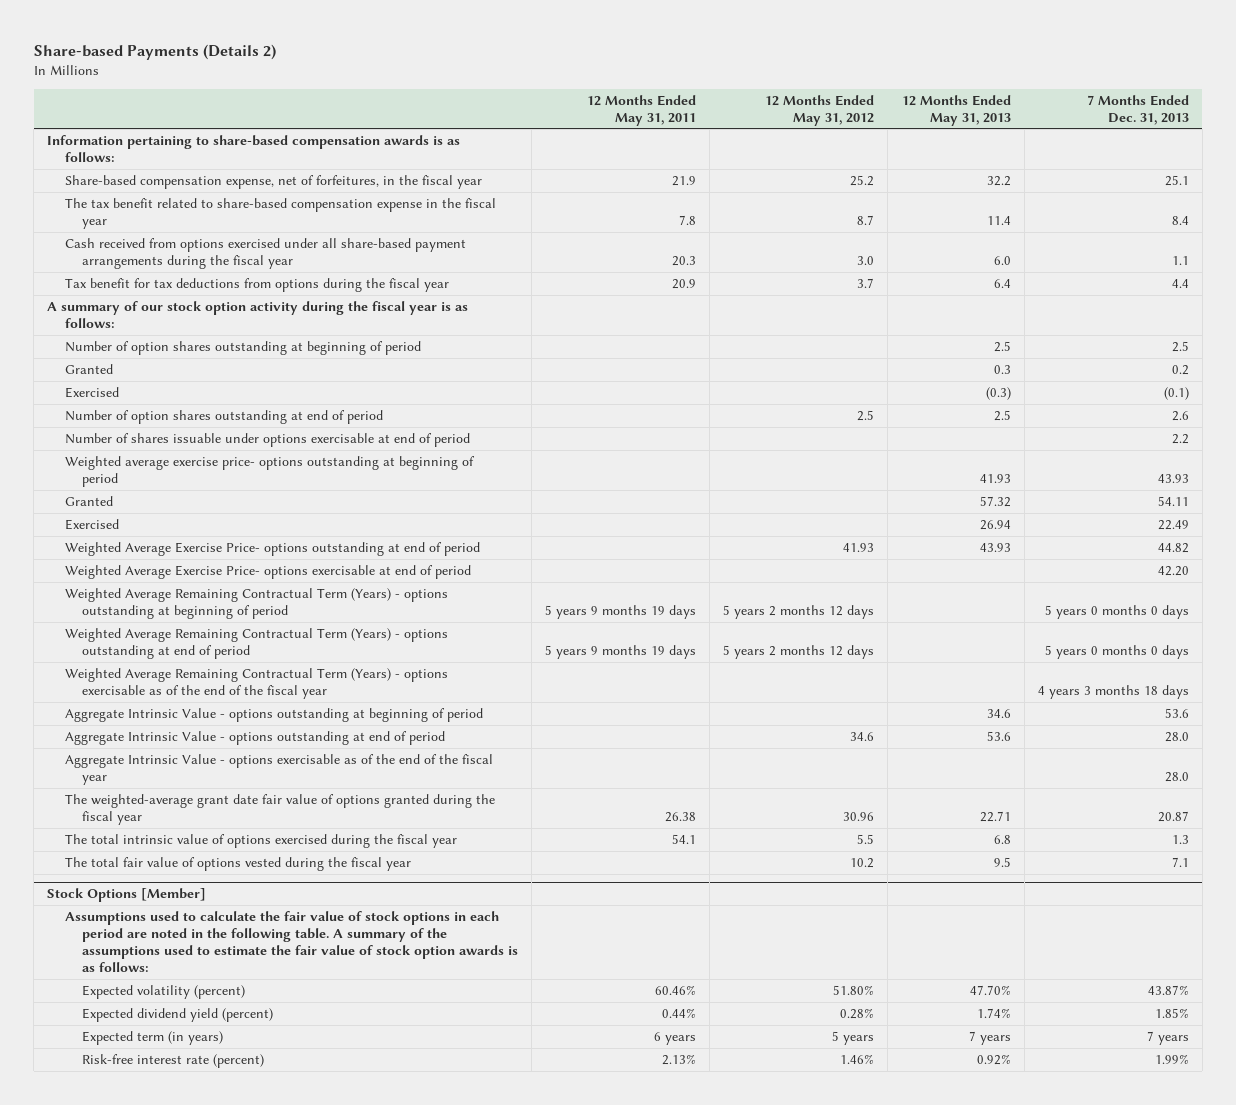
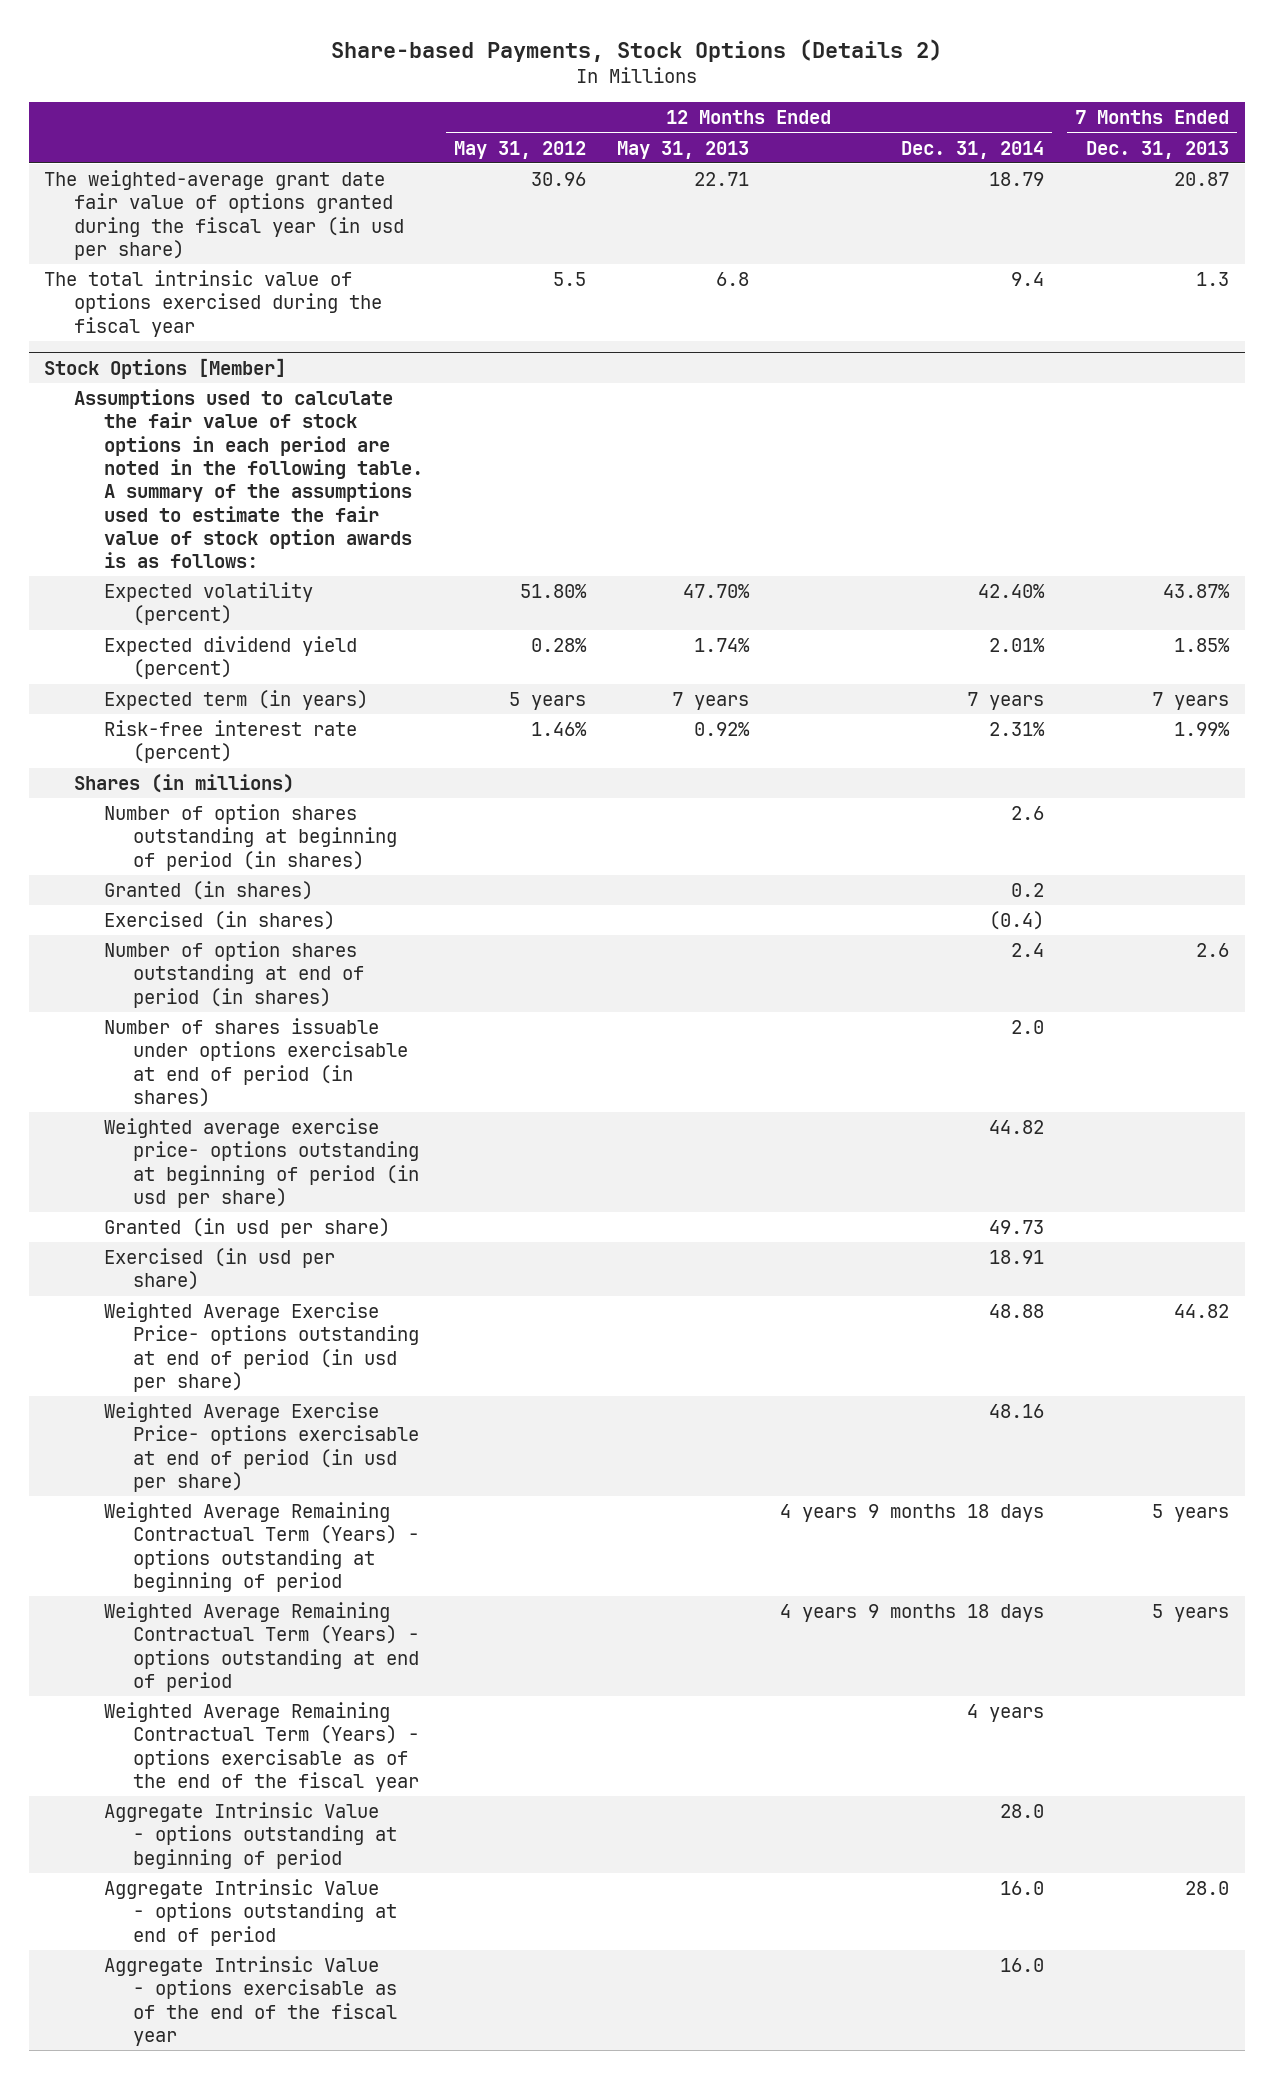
- Share-based Payments (Details 2)
+ Share-based Payments, Stock Options (Details 2)
- | 12 Months Ended May 31, 2011 | 12 Months Ended May 31, 2012 | 12 Months Ended May 31, 2013 | 7 Months Ended Dec. 31, 2013
+ | 12 Months Ended May 31, 2012 | 12 Months Ended May 31, 2013 | 12 Months Ended Dec. 31, 2014 | 7 Months Ended Dec. 31, 2013
- Information pertaining to share-based compensation awards is as follows:
- Share-based compensation expense, net of forfeitures, in the fiscal year | 21.9 | 25.2 | 32.2 | 25.1
- The tax benefit related to share-based compensation expense in the fiscal year | 7.8 | 8.7 | 11.4 | 8.4
- Cash received from options exercised under all share-based payment arrangements during the fiscal year | 20.3 | 3.0 | 6.0 | 1.1
- Tax benefit for tax deductions from options during the fiscal year | 20.9 | 3.7 | 6.4 | 4.4
- A summary of our stock option activity during the fiscal year is as follows:
- Number of option shares outstanding at beginning of period | | | 2.5 | 2.5
- Granted | | | 0.3 | 0.2
- Exercised | | | (0.3) | (0.1)
- Number of option shares outstanding at end of period | | 2.5 | 2.5 | 2.6
- Number of shares issuable under options exercisable at end of period | | | | 2.2
- Weighted average exercise price- options outstanding at beginning of period | | | 41.93 | 43.93
- Granted | | | 57.32 | 54.11
- Exercised | | | 26.94 | 22.49
- Weighted Average Exercise Price- options outstanding at end of period | | 41.93 | 43.93 | 44.82
- Weighted Average Exercise Price- options exercisable at end of period | | | | 42.20
- Weighted Average Remaining Contractual Term (Years) - options outstanding at beginning of period | 5 years 9 months 19 days | 5 years 2 months 12 days | | 5 years 0 months 0 days
- Weighted Average Remaining Contractual Term (Years) - options outstanding at end of period | 5 years 9 months 19 days | 5 years 2 months 12 days | | 5 years 0 months 0 days
- Weighted Average Remaining Contractual Term (Years) - options exercisable as of the end of the fiscal year | | | | 4 years 3 months 18 days
- Aggregate Intrinsic Value - options outstanding at beginning of period | | | 34.6 | 53.6
- Aggregate Intrinsic Value - options outstanding at end of period | | 34.6 | 53.6 | 28.0
- Aggregate Intrinsic Value - options exercisable as of the end of the fiscal year | | | | 28.0
- The weighted-average grant date fair value of options granted during the fiscal year | 26.38 | 30.96 | 22.71 | 20.87
+ The weighted-average grant date fair value of options granted during the fiscal year (in usd per share) | 30.96 | 22.71 | 18.79 | 20.87
- The total fair value of options vested during the fiscal year | | 10.2 | 9.5 | 7.1
@ Stock Options [Member]
+ Shares (in millions)
+ Number of option shares outstanding at beginning of period (in shares) | | | 2.6 |
+ Granted (in shares) | | | 0.2 |
+ Exercised (in shares) | | | (0.4) |
+ Number of option shares outstanding at end of period (in shares) | | | 2.4 | 2.6
+ Number of shares issuable under options exercisable at end of period (in shares) | | | 2.0 |
+ Weighted average exercise price- options outstanding at beginning of period (in usd per share) | | | 44.82 |
+ Granted (in usd per share) | | | 49.73 |
+ Exercised (in usd per share) | | | 18.91 |
+ Weighted Average Exercise Price- options outstanding at end of period (in usd per share) | | | 48.88 | 44.82
+ Weighted Average Exercise Price- options exercisable at end of period (in usd per share) | | | 48.16 |
+ Weighted Average Remaining Contractual Term (Years) - options outstanding at beginning of period | | | 4 years 9 months 18 days | 5 years
+ Weighted Average Remaining Contractual Term (Years) - options outstanding at end of period | | | 4 years 9 months 18 days | 5 years
+ Weighted Average Remaining Contractual Term (Years) - options exercisable as of the end of the fiscal year | | | 4 years |
+ Aggregate Intrinsic Value - options outstanding at beginning of period | | | 28.0 |
+ Aggregate Intrinsic Value - options outstanding at end of period | | | 16.0 | 28.0
+ Aggregate Intrinsic Value - options exercisable as of the end of the fiscal year | | | 16.0 |

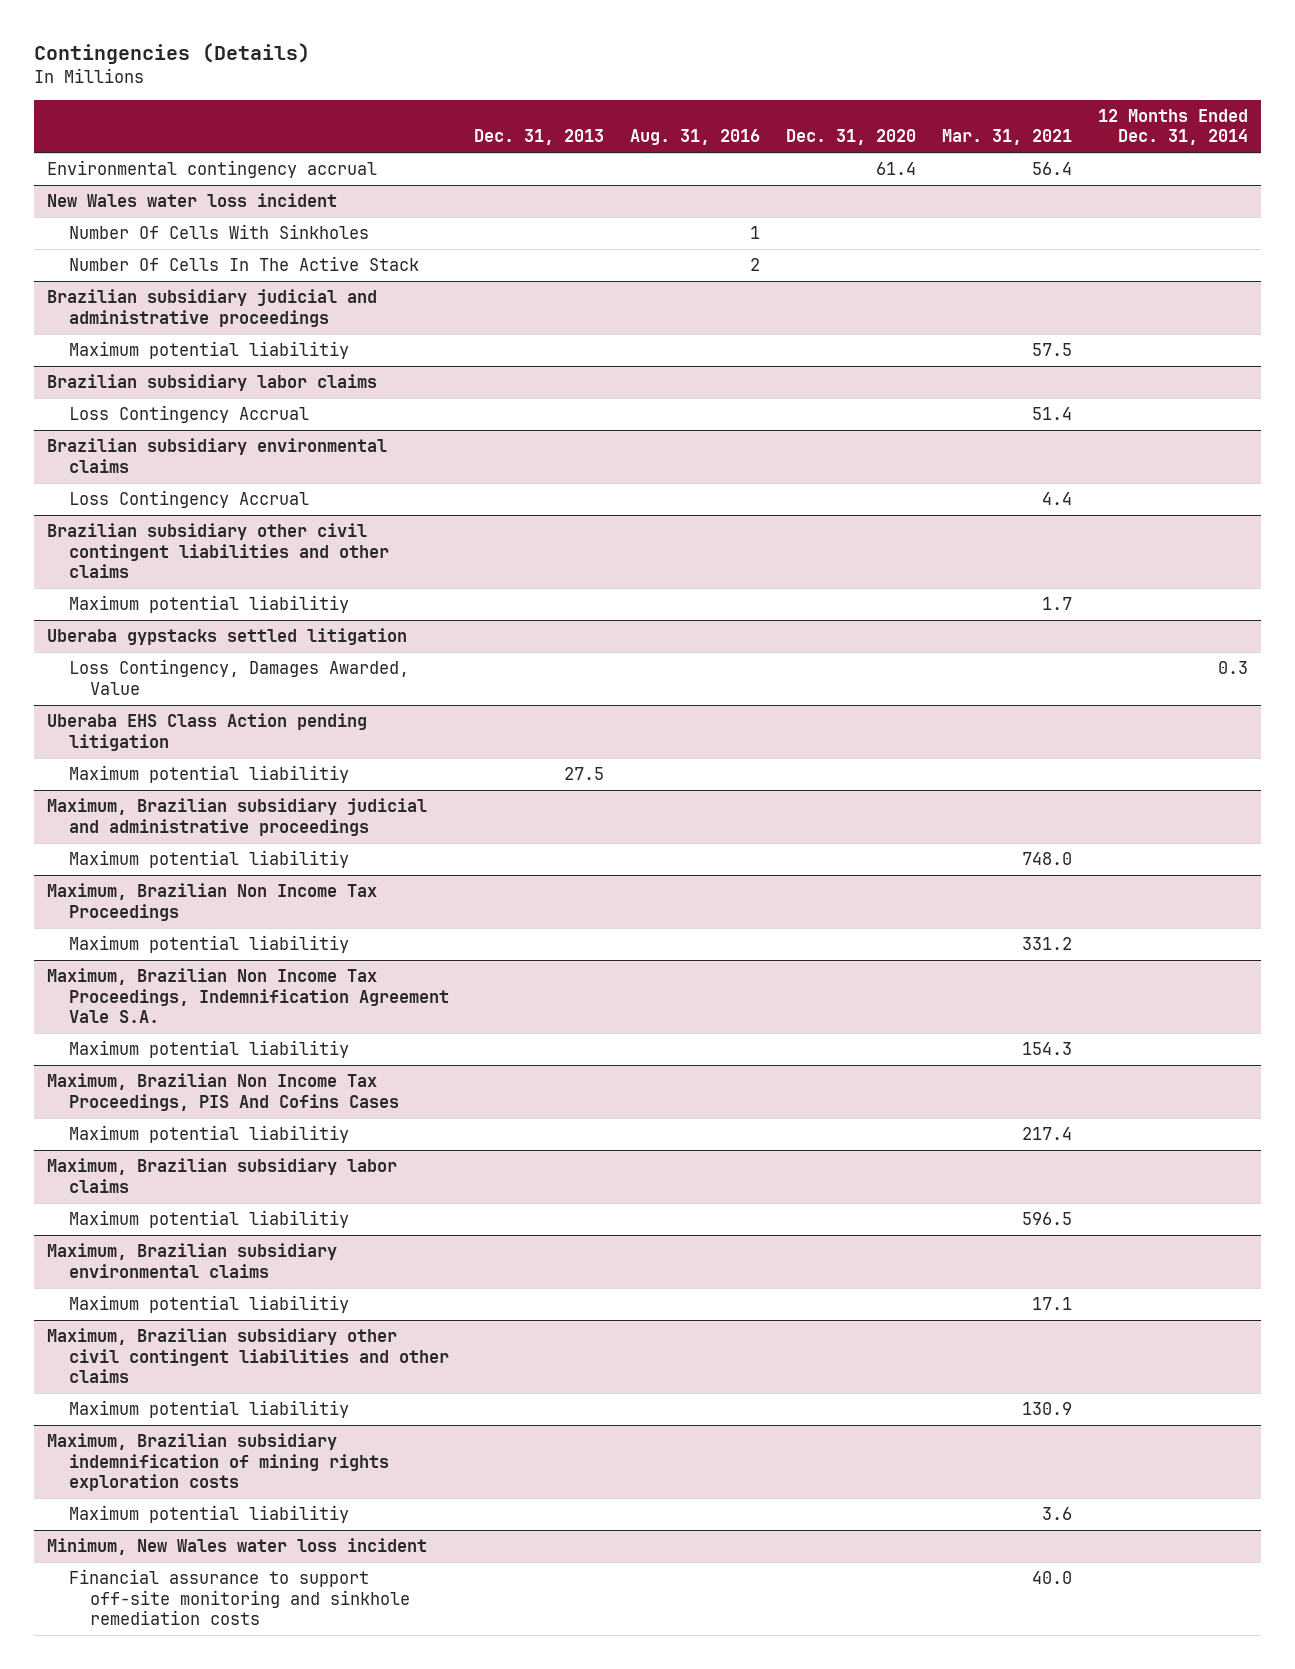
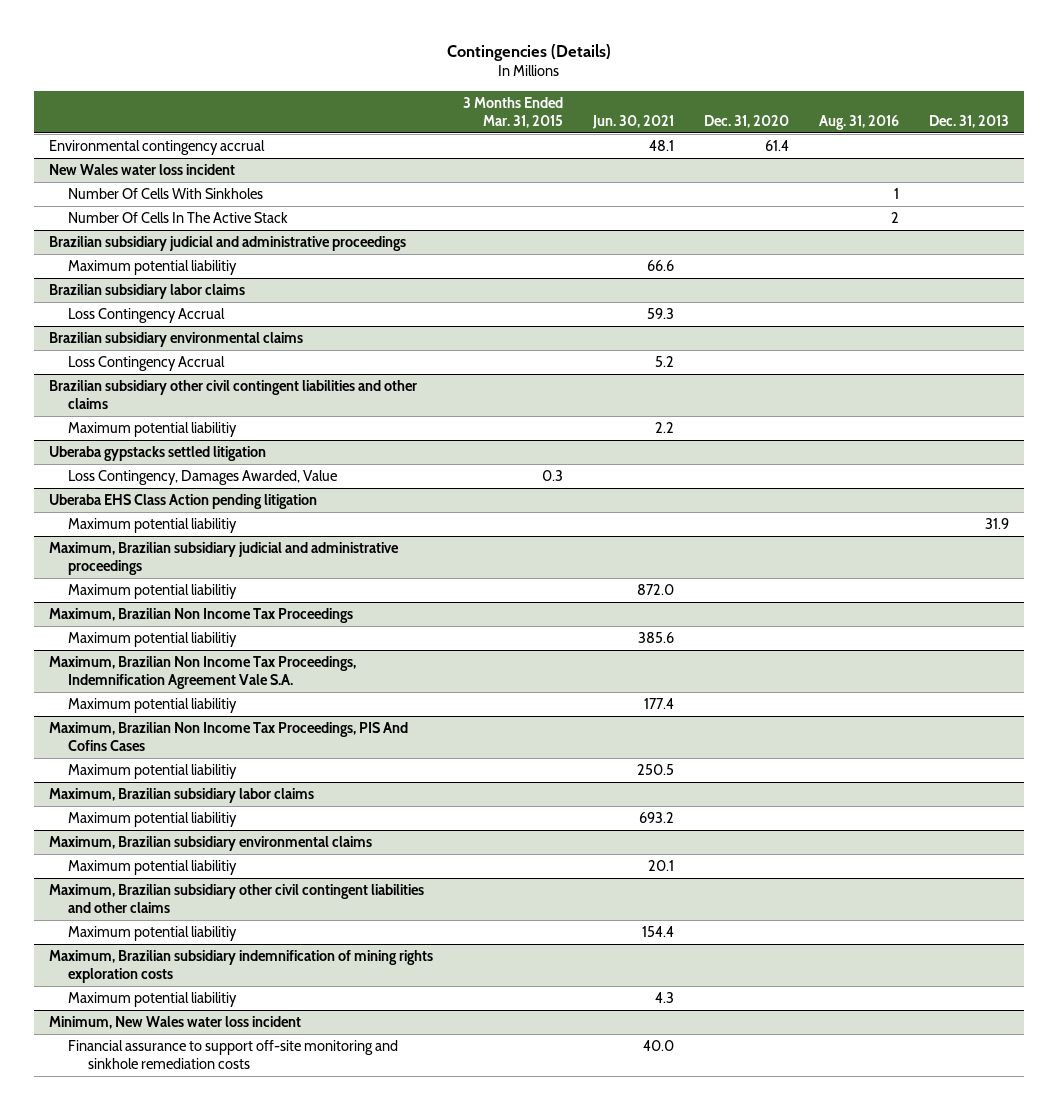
- | Dec. 31, 2013 | Aug. 31, 2016 | Dec. 31, 2020 | Mar. 31, 2021 | 12 Months Ended Dec. 31, 2014
+ | 3 Months Ended Mar. 31, 2015 | Jun. 30, 2021 | Dec. 31, 2020 | Aug. 31, 2016 | Dec. 31, 2013
@ Uberaba EHS Class Action pending litigation
- Maximum potential liabilitiy | 27.5 | | | |
+ Maximum potential liabilitiy | | | | | 31.9

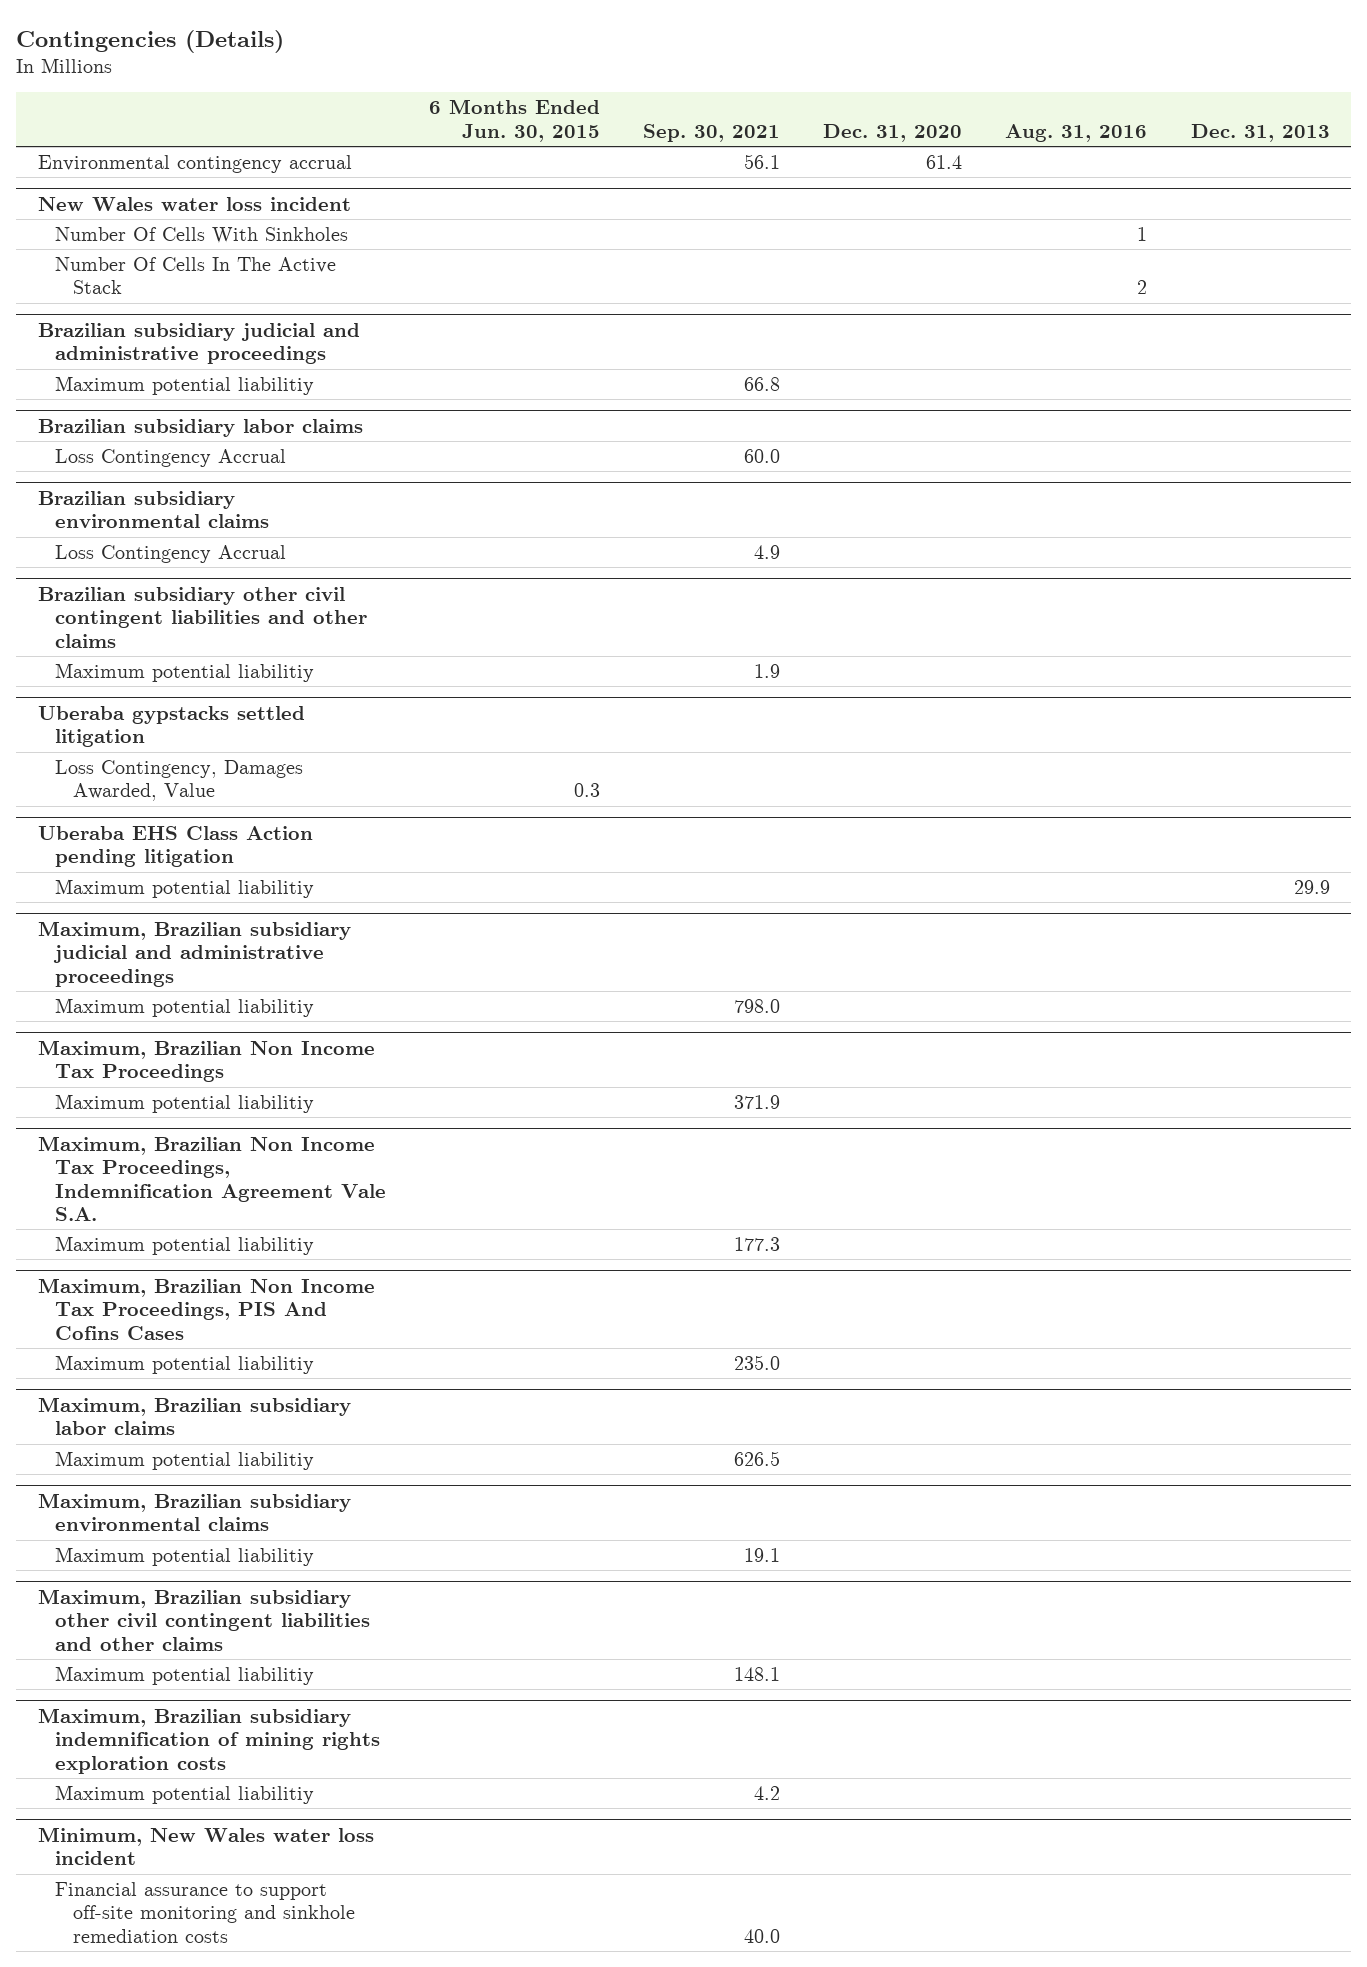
- | 3 Months Ended Mar. 31, 2015 | Jun. 30, 2021 | Dec. 31, 2020 | Aug. 31, 2016 | Dec. 31, 2013
+ | 6 Months Ended Jun. 30, 2015 | Sep. 30, 2021 | Dec. 31, 2020 | Aug. 31, 2016 | Dec. 31, 2013
@ Uberaba EHS Class Action pending litigation
- Maximum potential liabilitiy | | | | | 31.9
+ Maximum potential liabilitiy | | | | | 29.9

